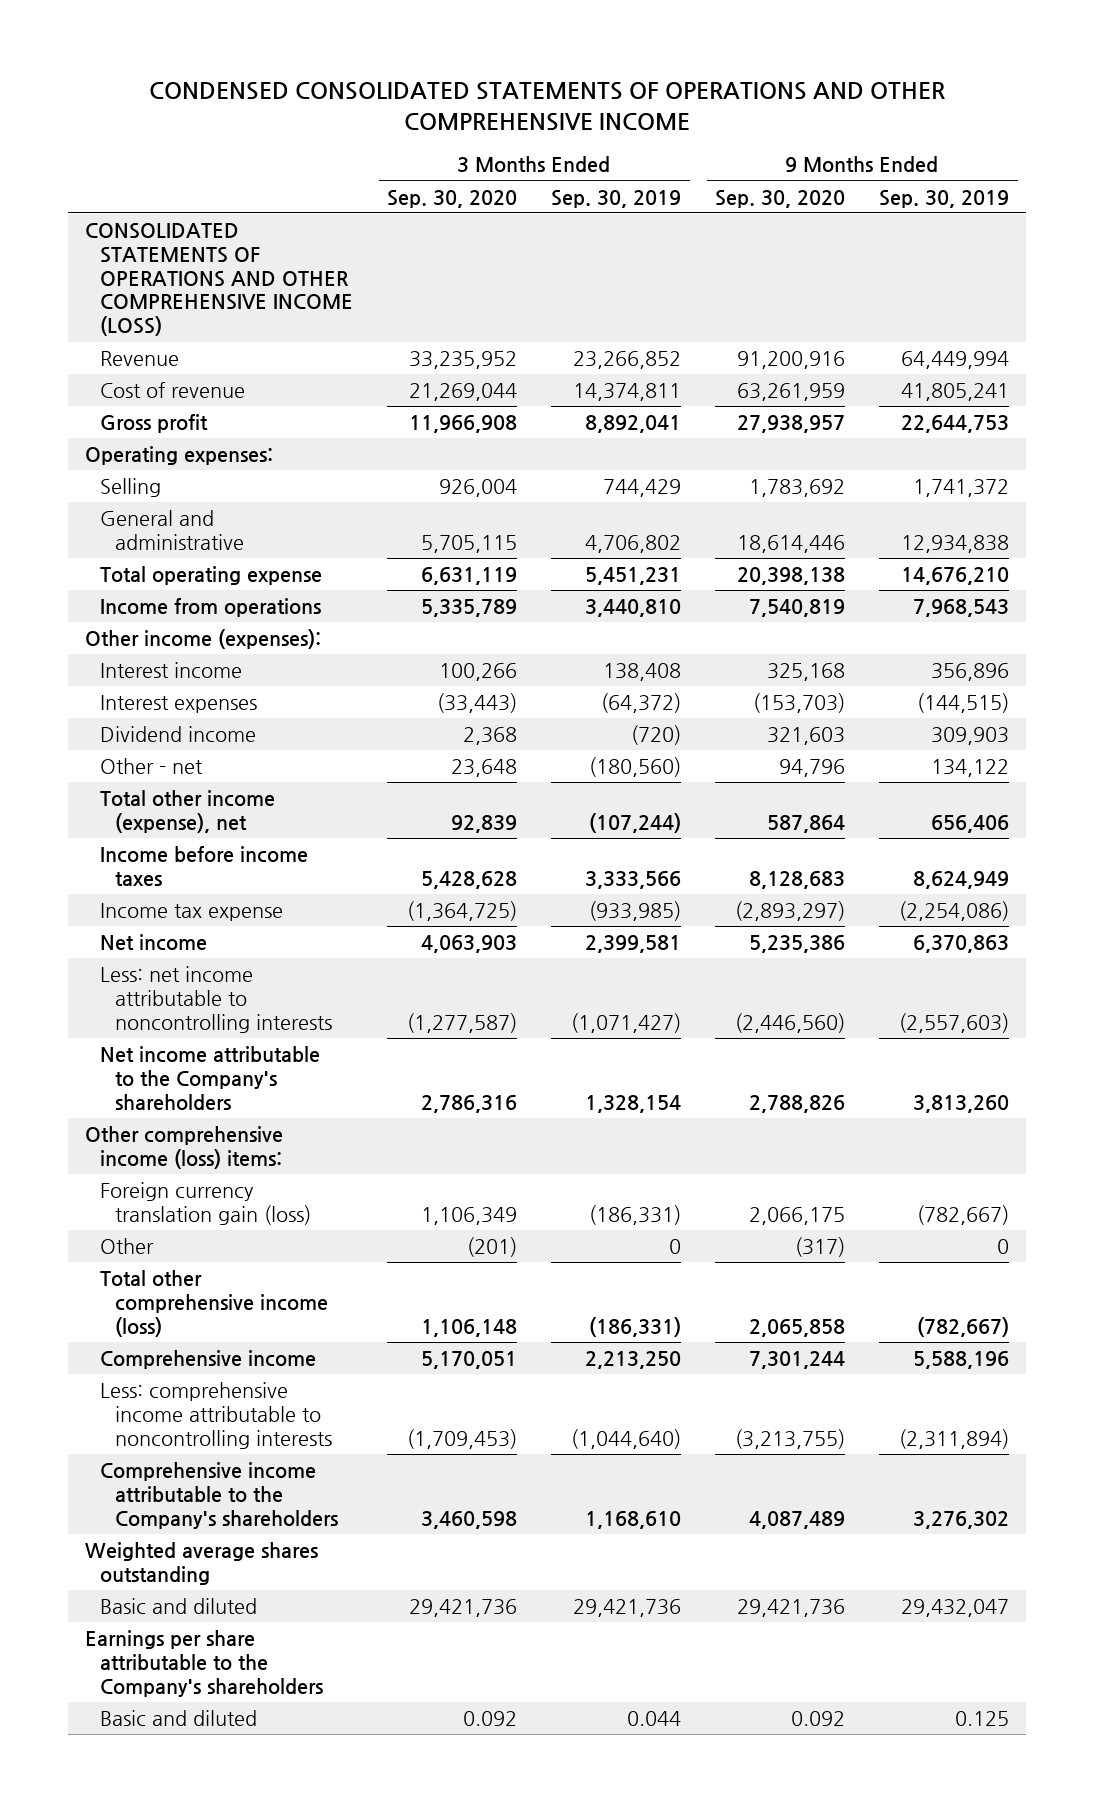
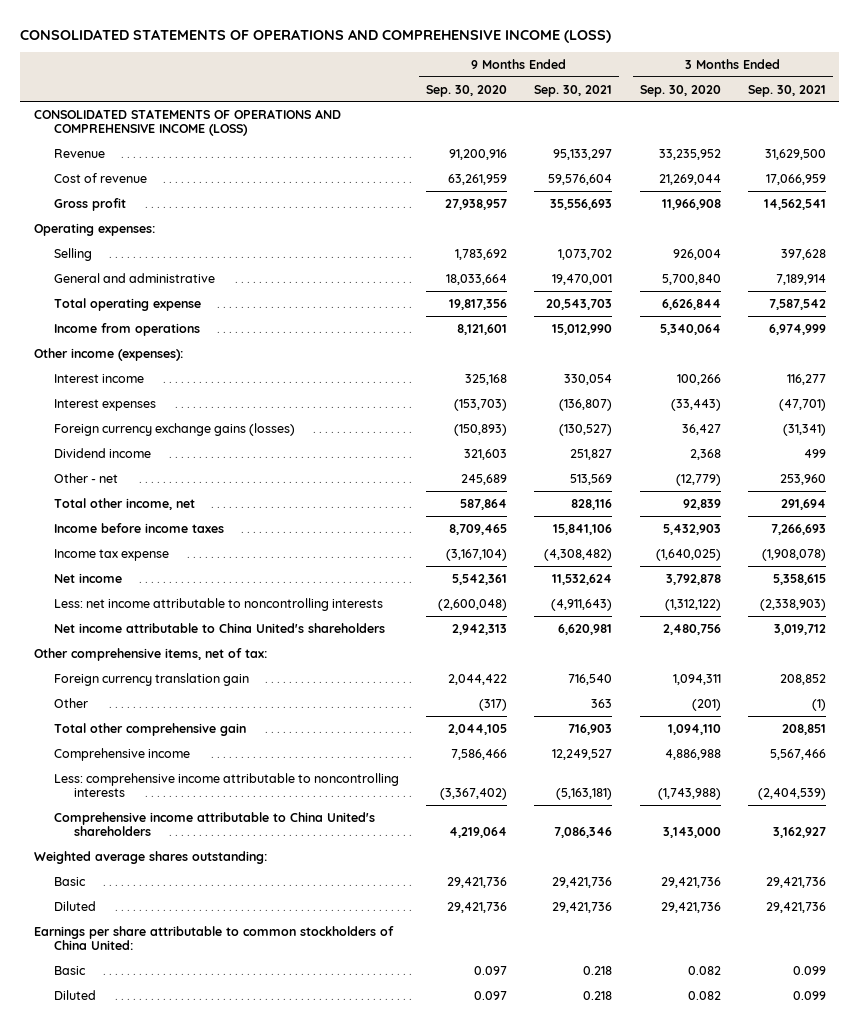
- CONDENSED CONSOLIDATED STATEMENTS OF OPERATIONS AND OTHER COMPREHENSIVE INCOME
+ CONSOLIDATED STATEMENTS OF OPERATIONS AND COMPREHENSIVE INCOME (LOSS)
- | 3 Months Ended Sep. 30, 2020 | 3 Months Ended Sep. 30, 2019 | 9 Months Ended Sep. 30, 2020 | 9 Months Ended Sep. 30, 2019
+ | 9 Months Ended Sep. 30, 2020 | 9 Months Ended Sep. 30, 2021 | 3 Months Ended Sep. 30, 2020 | 3 Months Ended Sep. 30, 2021
- CONSOLIDATED STATEMENTS OF OPERATIONS AND OTHER COMPREHENSIVE INCOME (LOSS)
+ CONSOLIDATED STATEMENTS OF OPERATIONS AND COMPREHENSIVE INCOME (LOSS)
- General and administrative | 5,705,115 | 4,706,802 | 18,614,446 | 12,934,838
- Total operating expense | 6,631,119 | 5,451,231 | 20,398,138 | 14,676,210
- Income from operations | 5,335,789 | 3,440,810 | 7,540,819 | 7,968,543
+ General and administrative | 18,033,664 | 19,470,001 | 5,700,840 | 7,189,914
+ Total operating expense | 19,817,356 | 20,543,703 | 6,626,844 | 7,587,542
+ Income from operations | 8,121,601 | 15,012,990 | 5,340,064 | 6,974,999
+ Foreign currency exchange gains (losses) | (150,893) | (130,527) | 36,427 | (31,341)
- Other - net | 23,648 | (180,560) | 94,796 | 134,122
- Total other income (expense), net | 92,839 | (107,244) | 587,864 | 656,406
- Income before income taxes | 5,428,628 | 3,333,566 | 8,128,683 | 8,624,949
- Income tax expense | (1,364,725) | (933,985) | (2,893,297) | (2,254,086)
- Net income | 4,063,903 | 2,399,581 | 5,235,386 | 6,370,863
- Less: net income attributable to noncontrolling interests | (1,277,587) | (1,071,427) | (2,446,560) | (2,557,603)
- Net income attributable to the Company's shareholders | 2,786,316 | 1,328,154 | 2,788,826 | 3,813,260
- Other comprehensive income (loss) items:
- Foreign currency translation gain (loss) | 1,106,349 | (186,331) | 2,066,175 | (782,667)
+ Other - net | 245,689 | 513,569 | (12,779) | 253,960
+ Total other income, net | 587,864 | 828,116 | 92,839 | 291,694
+ Income before income taxes | 8,709,465 | 15,841,106 | 5,432,903 | 7,266,693
+ Income tax expense | (3,167,104) | (4,308,482) | (1,640,025) | (1,908,078)
+ Net income | 5,542,361 | 11,532,624 | 3,792,878 | 5,358,615
+ Less: net income attributable to noncontrolling interests | (2,600,048) | (4,911,643) | (1,312,122) | (2,338,903)
+ Net income attributable to China United's shareholders | 2,942,313 | 6,620,981 | 2,480,756 | 3,019,712
+ Other comprehensive items, net of tax:
+ Foreign currency translation gain | 2,044,422 | 716,540 | 1,094,311 | 208,852
- Total other comprehensive income (loss) | 1,106,148 | (186,331) | 2,065,858 | (782,667)
- Comprehensive income | 5,170,051 | 2,213,250 | 7,301,244 | 5,588,196
- Less: comprehensive income attributable to noncontrolling interests | (1,709,453) | (1,044,640) | (3,213,755) | (2,311,894)
- Comprehensive income attributable to the Company's shareholders | 3,460,598 | 1,168,610 | 4,087,489 | 3,276,302
- Weighted average shares outstanding
- Basic and diluted | 29,421,736 | 29,421,736 | 29,421,736 | 29,432,047
- Earnings per share attributable to the Company's shareholders
- Basic and diluted | 0.092 | 0.044 | 0.092 | 0.125
+ Total other comprehensive gain | 2,044,105 | 716,903 | 1,094,110 | 208,851
+ Comprehensive income | 7,586,466 | 12,249,527 | 4,886,988 | 5,567,466
+ Less: comprehensive income attributable to noncontrolling interests | (3,367,402) | (5,163,181) | (1,743,988) | (2,404,539)
+ Comprehensive income attributable to China United's shareholders | 4,219,064 | 7,086,346 | 3,143,000 | 3,162,927
+ Weighted average shares outstanding:
+ Basic | 29,421,736 | 29,421,736 | 29,421,736 | 29,421,736
+ Diluted | 29,421,736 | 29,421,736 | 29,421,736 | 29,421,736
+ Earnings per share attributable to common stockholders of China United:
+ Basic | 0.097 | 0.218 | 0.082 | 0.099
+ Diluted | 0.097 | 0.218 | 0.082 | 0.099

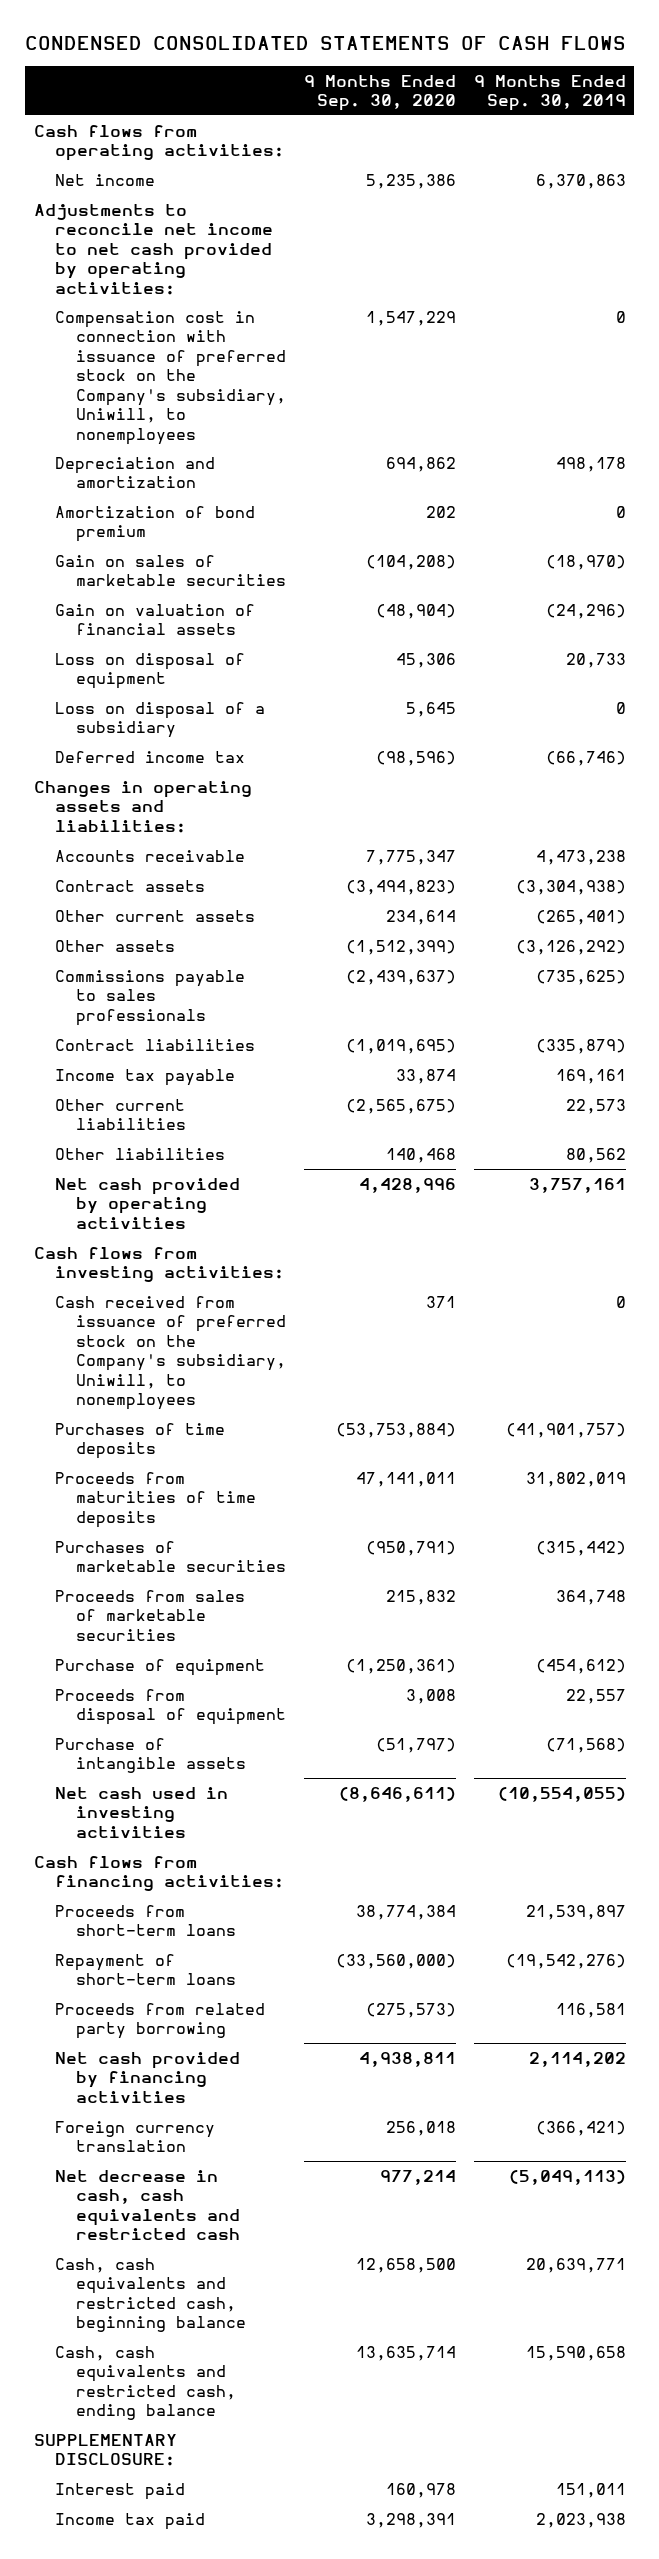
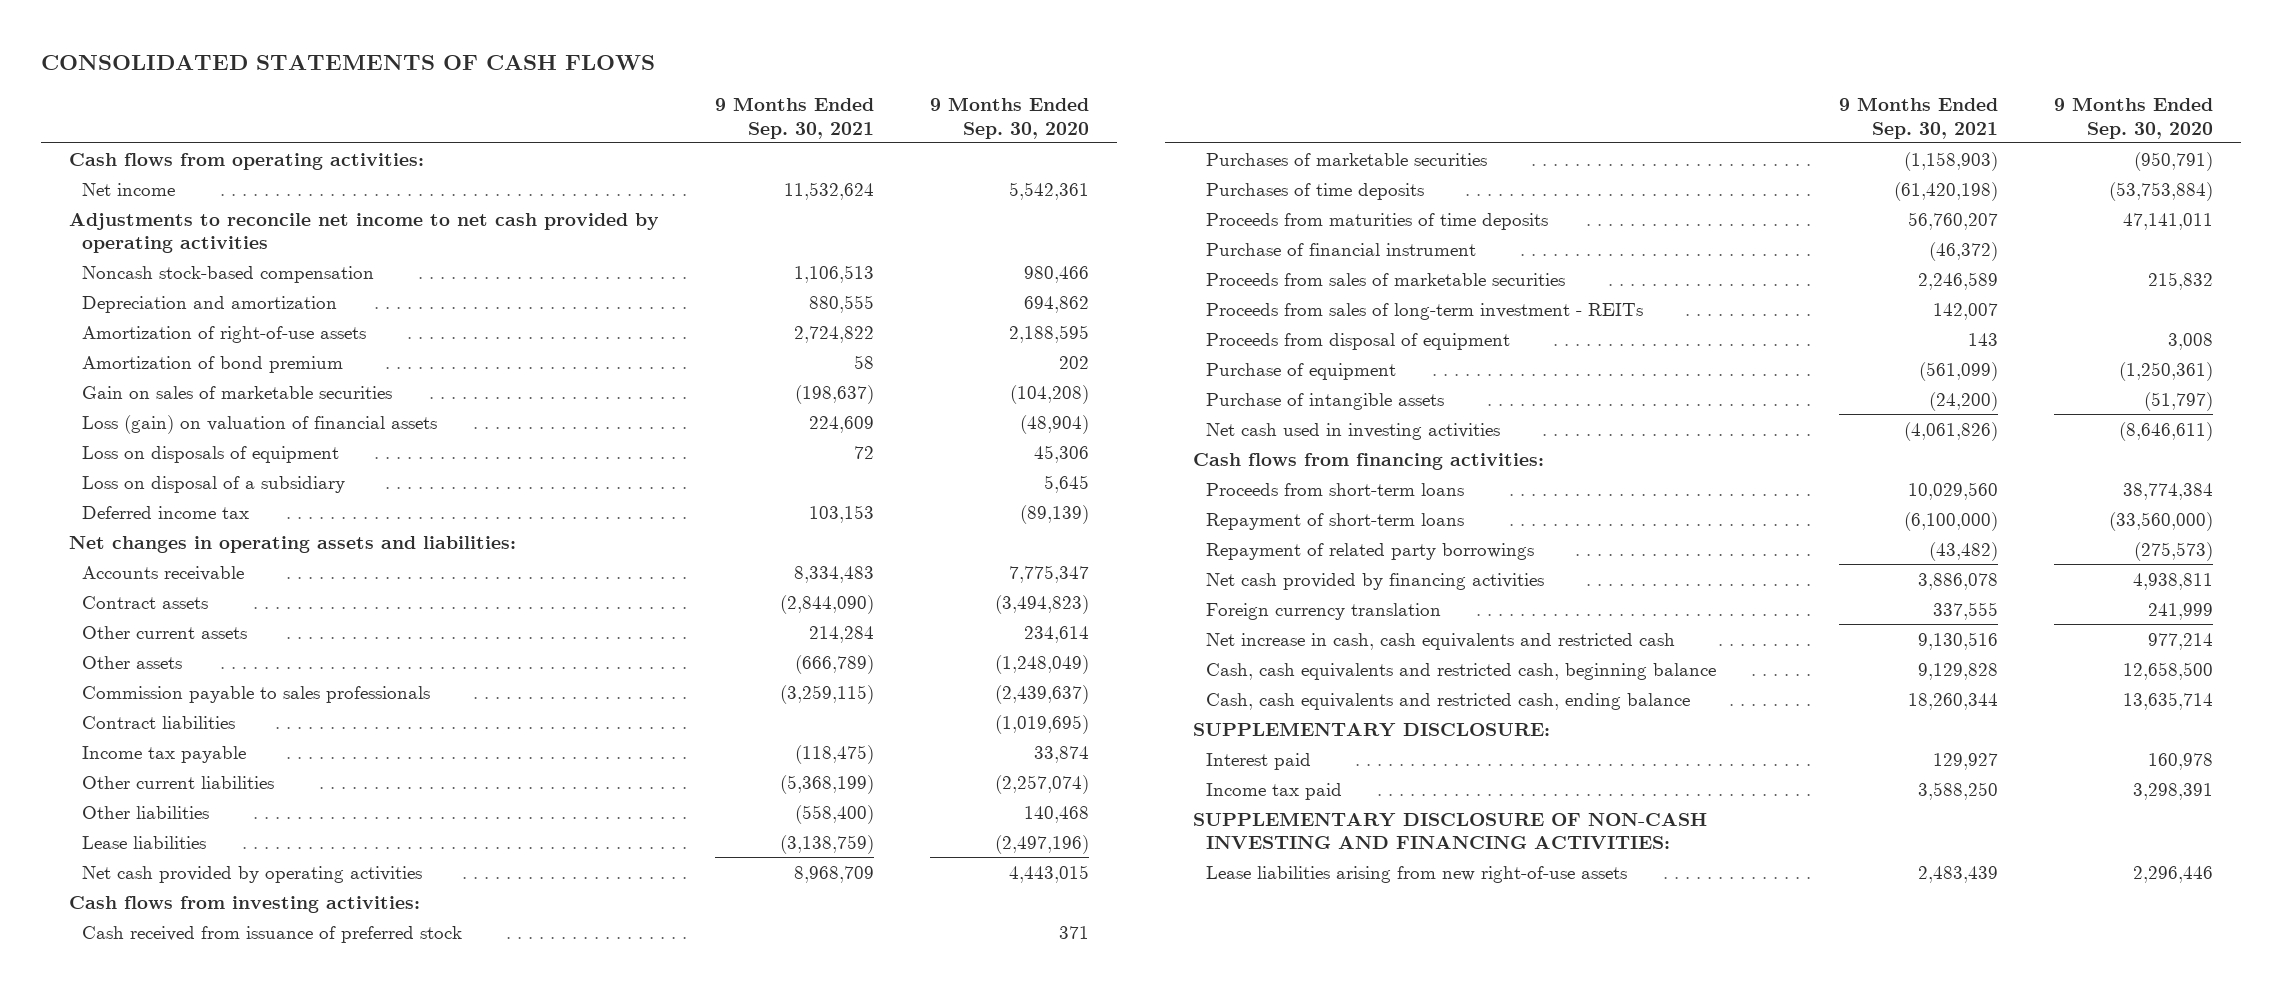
- CONDENSED CONSOLIDATED STATEMENTS OF CASH FLOWS
+ CONSOLIDATED STATEMENTS OF CASH FLOWS
- | 9 Months Ended Sep. 30, 2020 | 9 Months Ended Sep. 30, 2019
+ | 9 Months Ended Sep. 30, 2021 | 9 Months Ended Sep. 30, 2020
- Net income | 5,235,386 | 6,370,863
- Adjustments to reconcile net income to net cash provided by operating activities:
- Compensation cost in connection with issuance of preferred stock on the Company's subsidiary, Uniwill, to nonemployees | 1,547,229 | 0
+ Net income | 11,532,624 | 5,542,361
+ Adjustments to reconcile net income to net cash provided by operating activities
+ Noncash stock-based compensation | 1,106,513 | 980,466
+ Amortization of right-of-use assets | 2,724,822 | 2,188,595
- Gain on valuation of financial assets | (48,904) | (24,296)
- Loss on disposal of equipment | 45,306 | 20,733
+ Loss (gain) on valuation of financial assets | 224,609 | (48,904)
+ Loss on disposals of equipment | 72 | 45,306
- Deferred income tax | (98,596) | (66,746)
- Changes in operating assets and liabilities:
+ Deferred income tax | 103,153 | (89,139)
+ Net changes in operating assets and liabilities:
- Other assets | (1,512,399) | (3,126,292)
- Commissions payable to sales professionals | (2,439,637) | (735,625)
+ Other assets | (666,789) | (1,248,049)
+ Commission payable to sales professionals | (3,259,115) | (2,439,637)
- Other current liabilities | (2,565,675) | 22,573
+ Other current liabilities | (5,368,199) | (2,257,074)
- Net cash provided by operating activities | 4,428,996 | 3,757,161
+ Lease liabilities | (3,138,759) | (2,497,196)
+ Net cash provided by operating activities | 8,968,709 | 4,443,015
- Cash received from issuance of preferred stock on the Company's subsidiary, Uniwill, to nonemployees | 371 | 0
+ Cash received from issuance of preferred stock | | 371
moved up: Purchases of marketable securities | (1,158,903) | (950,791)
+ Purchase of financial instrument | (46,372) |
+ Proceeds from sales of long-term investment - REITs | 142,007 |
moved down: Purchase of equipment | (561,099) | (1,250,361)
- Proceeds from related party borrowing | (275,573) | 116,581
+ Repayment of related party borrowings | (43,482) | (275,573)
- Foreign currency translation | 256,018 | (366,421)
- Net decrease in cash, cash equivalents and restricted cash | 977,214 | (5,049,113)
+ Foreign currency translation | 337,555 | 241,999
+ Net increase in cash, cash equivalents and restricted cash | 9,130,516 | 977,214
+ SUPPLEMENTARY DISCLOSURE OF NON-CASH INVESTING AND FINANCING ACTIVITIES:
+ Lease liabilities arising from new right-of-use assets | 2,483,439 | 2,296,446

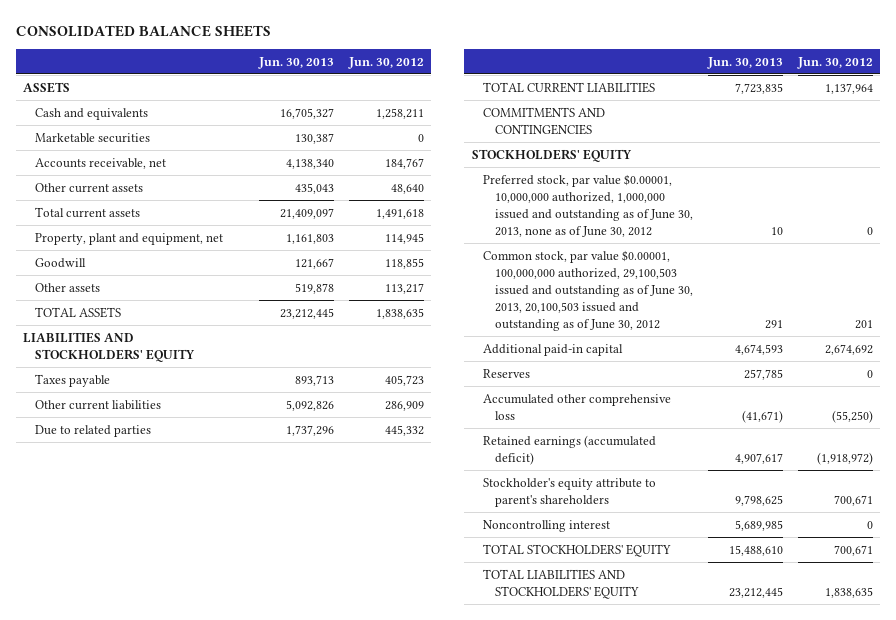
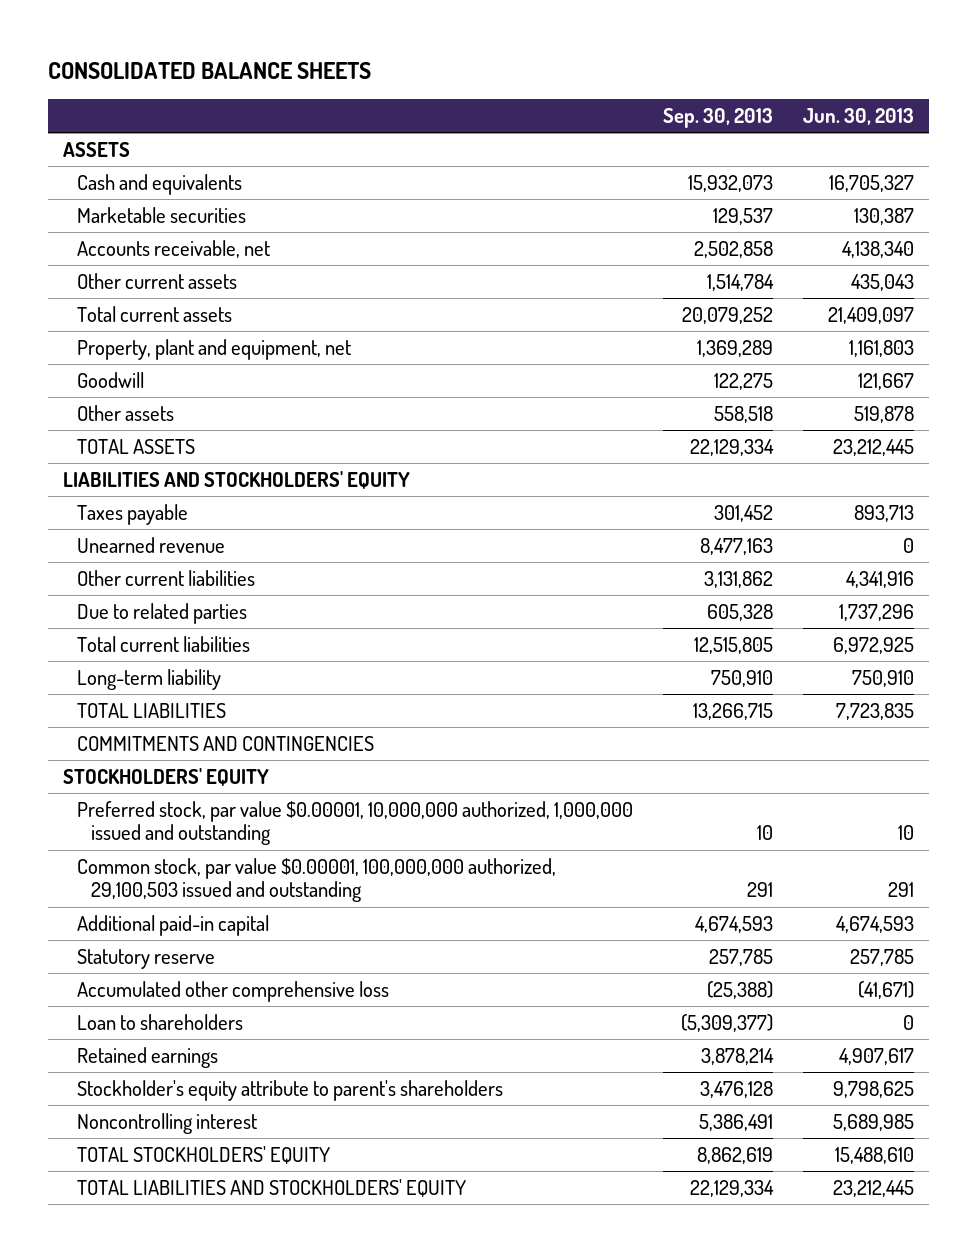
- | Jun. 30, 2013 | Jun. 30, 2012
+ | Sep. 30, 2013 | Jun. 30, 2013
- Other current liabilities | 5,092,826 | 286,909
+ Unearned revenue | 8,477,163 | 0
+ Other current liabilities | 3,131,862 | 4,341,916
- TOTAL CURRENT LIABILITIES | 7,723,835 | 1,137,964
+ Total current liabilities | 12,515,805 | 6,972,925
+ Long-term liability | 750,910 | 750,910
+ TOTAL LIABILITIES | 13,266,715 | 7,723,835
- Preferred stock, par value $0.00001, 10,000,000 authorized, 1,000,000 issued and outstanding as of June 30, 2013, none as of June 30, 2012 | 10 | 0
- Common stock, par value $0.00001, 100,000,000 authorized, 29,100,503 issued and outstanding as of June 30, 2013, 20,100,503 issued and outstanding as of June 30, 2012 | 291 | 201
+ Preferred stock, par value $0.00001, 10,000,000 authorized, 1,000,000 issued and outstanding | 10 | 10
+ Common stock, par value $0.00001, 100,000,000 authorized, 29,100,503 issued and outstanding | 291 | 291
- Reserves | 257,785 | 0
+ Statutory reserve | 257,785 | 257,785
- Retained earnings (accumulated deficit) | 4,907,617 | (1,918,972)
+ Loan to shareholders | (5,309,377) | 0
+ Retained earnings | 3,878,214 | 4,907,617

